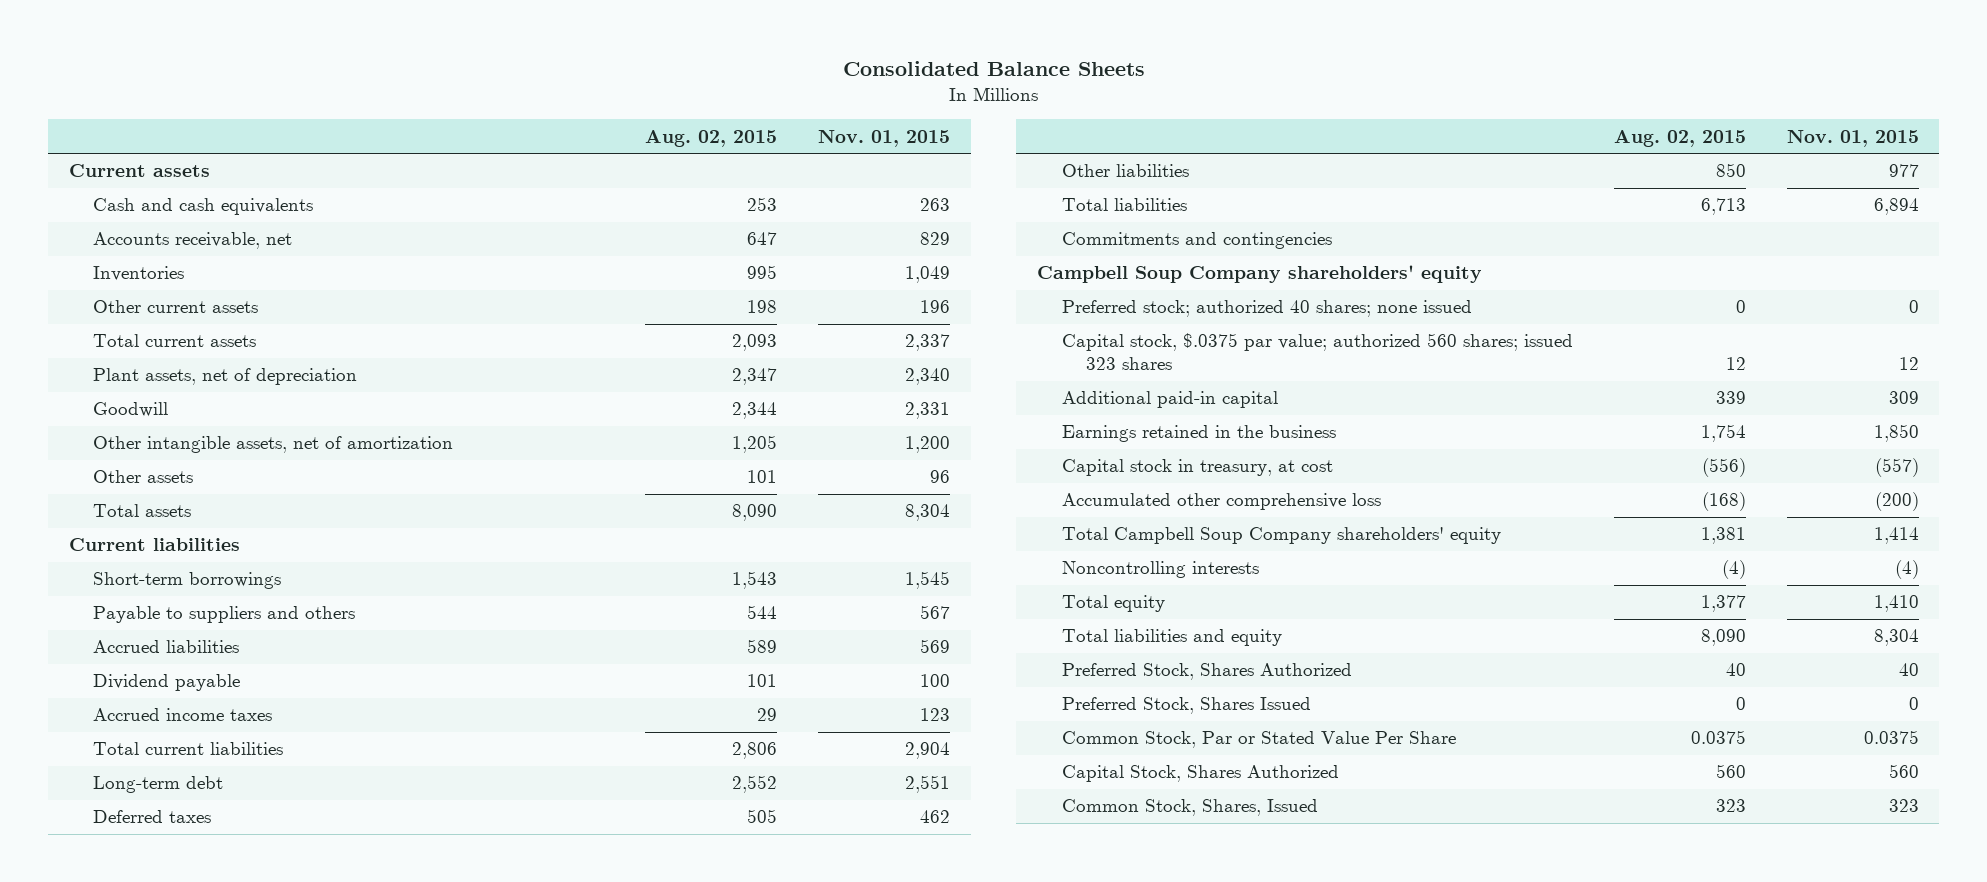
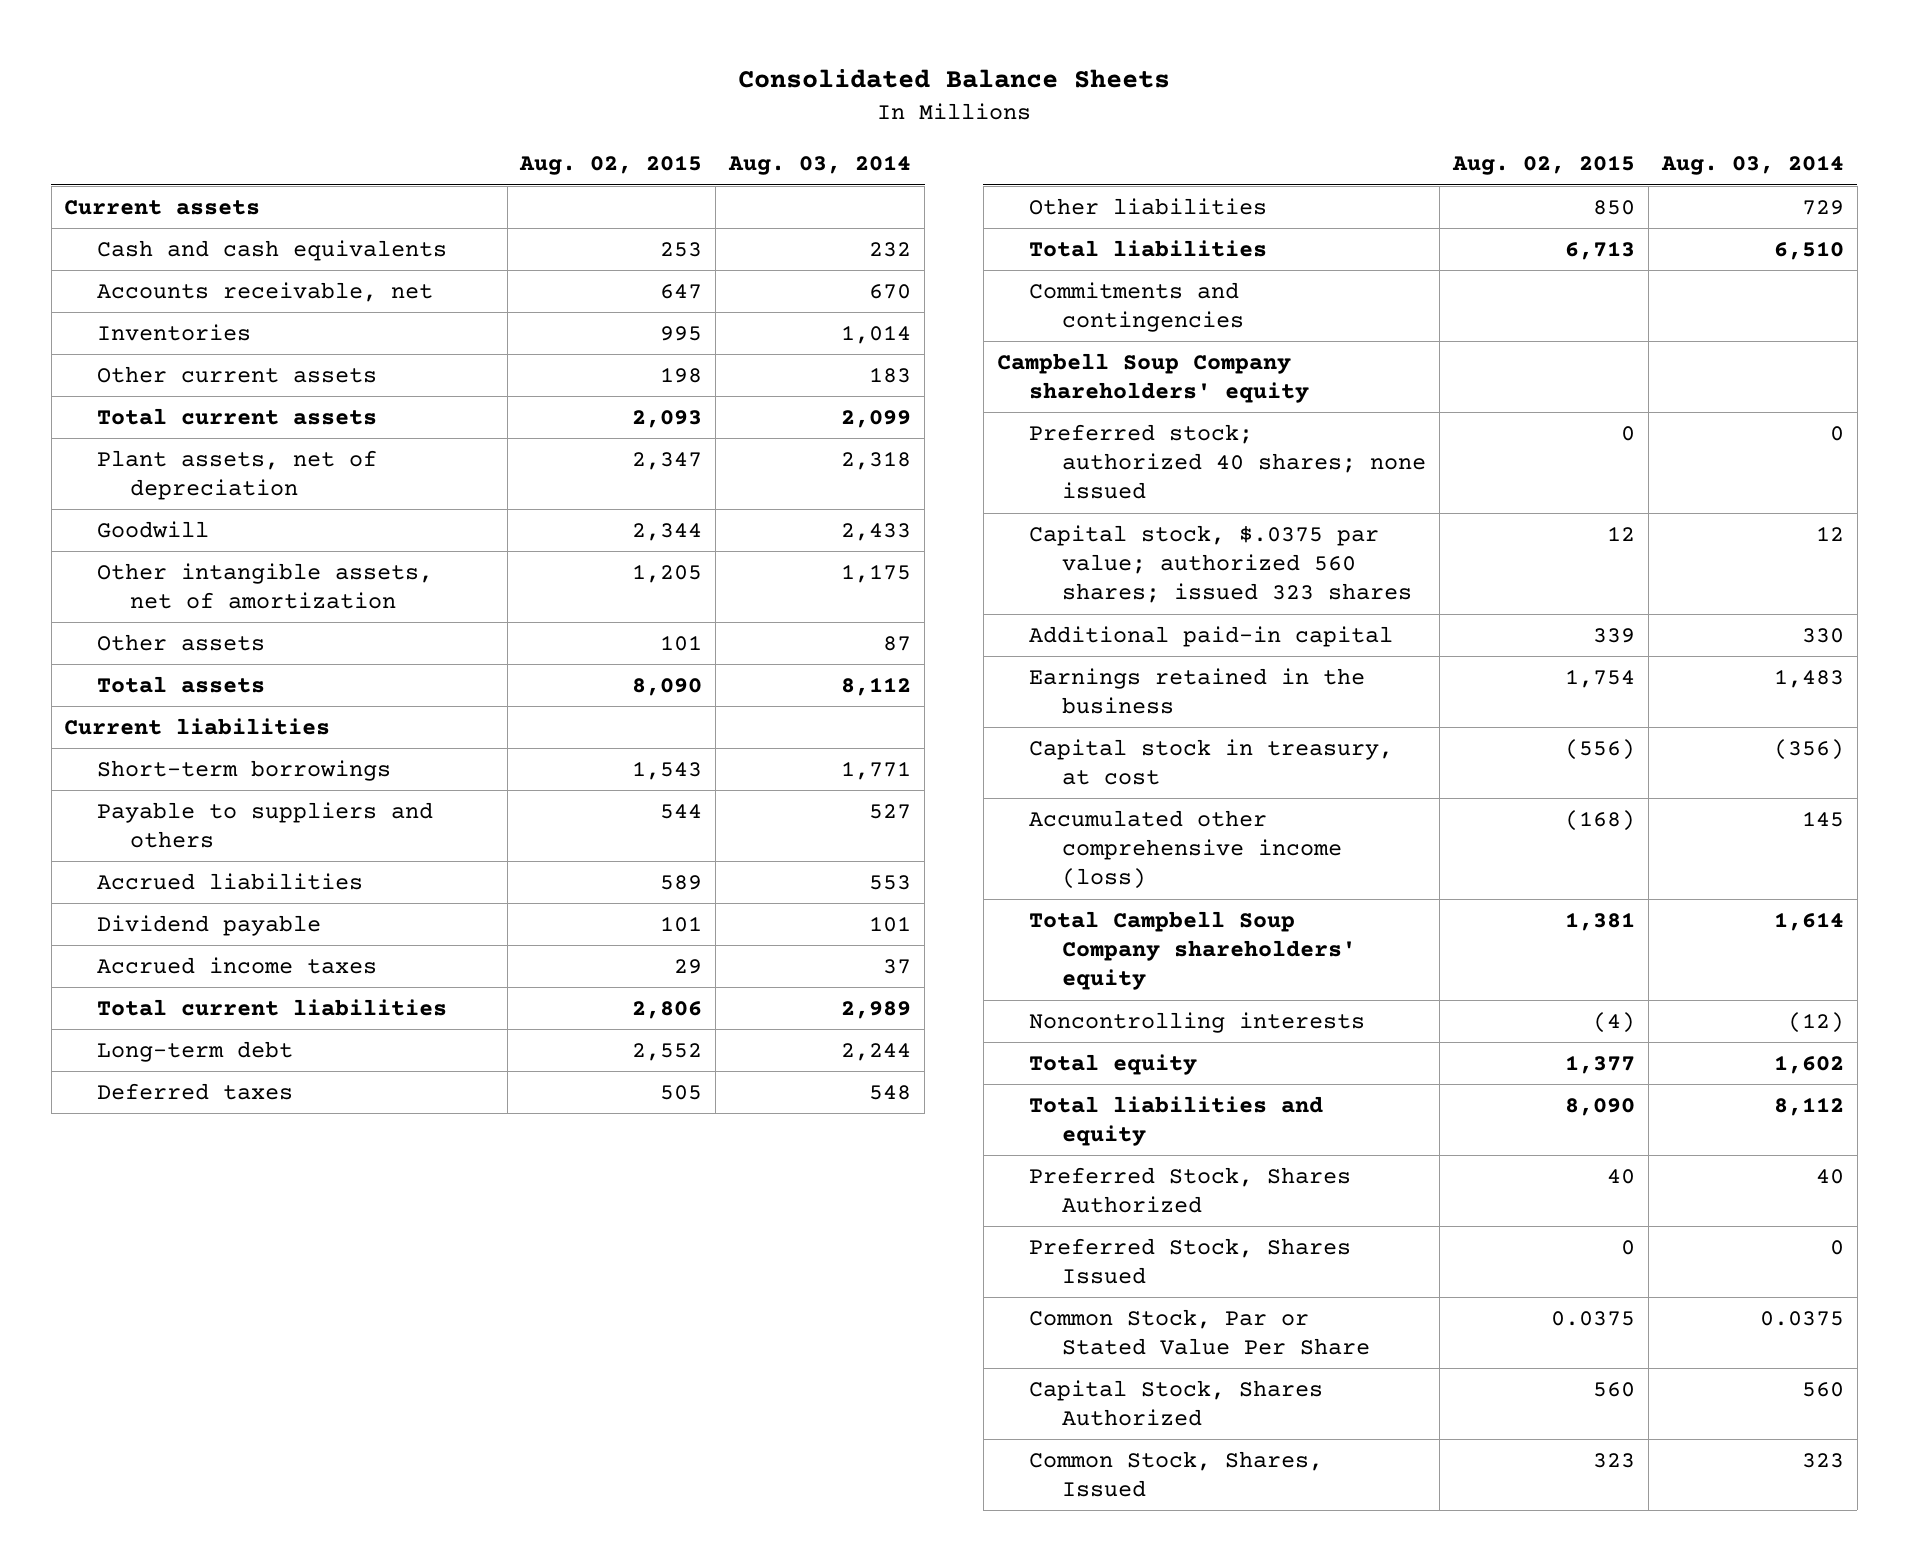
- | Aug. 02, 2015 | Nov. 01, 2015
+ | Aug. 02, 2015 | Aug. 03, 2014
- Accumulated other comprehensive loss | (168) | (200)
+ Accumulated other comprehensive income (loss) | (168) | 145

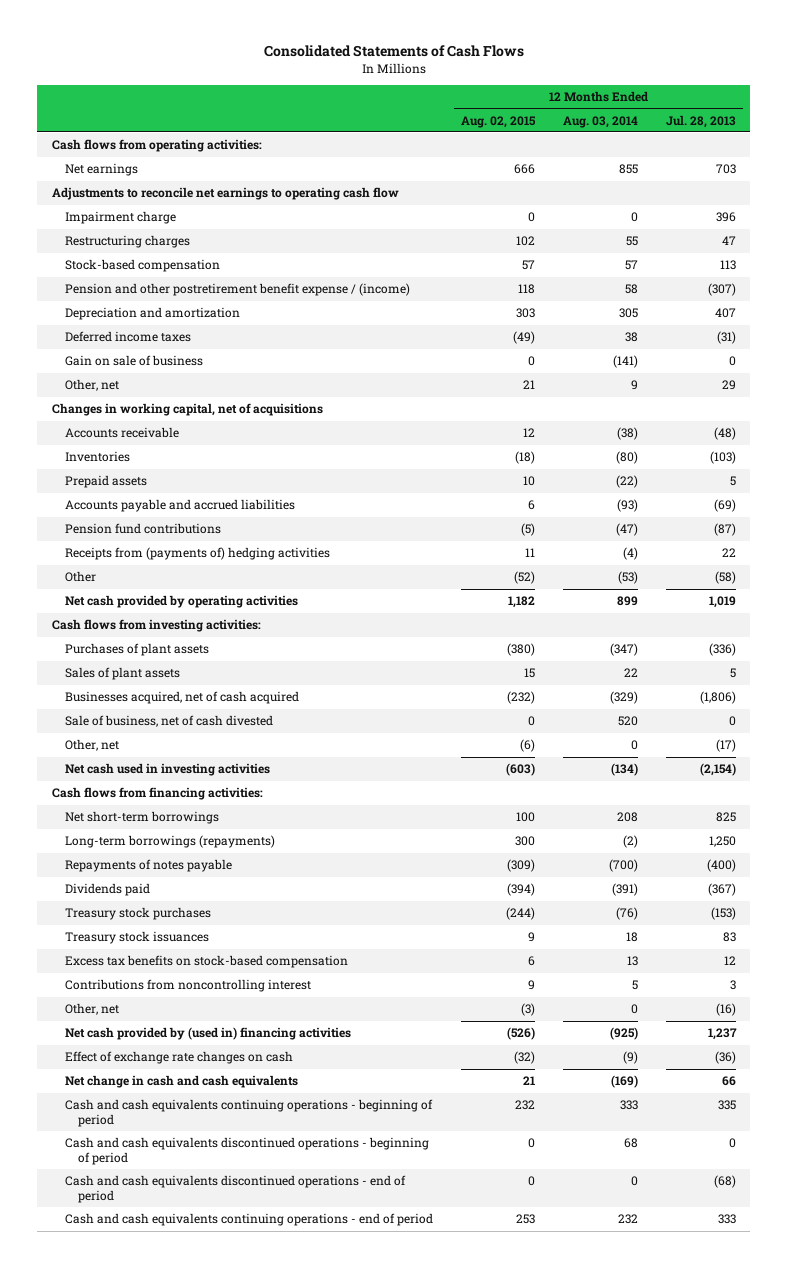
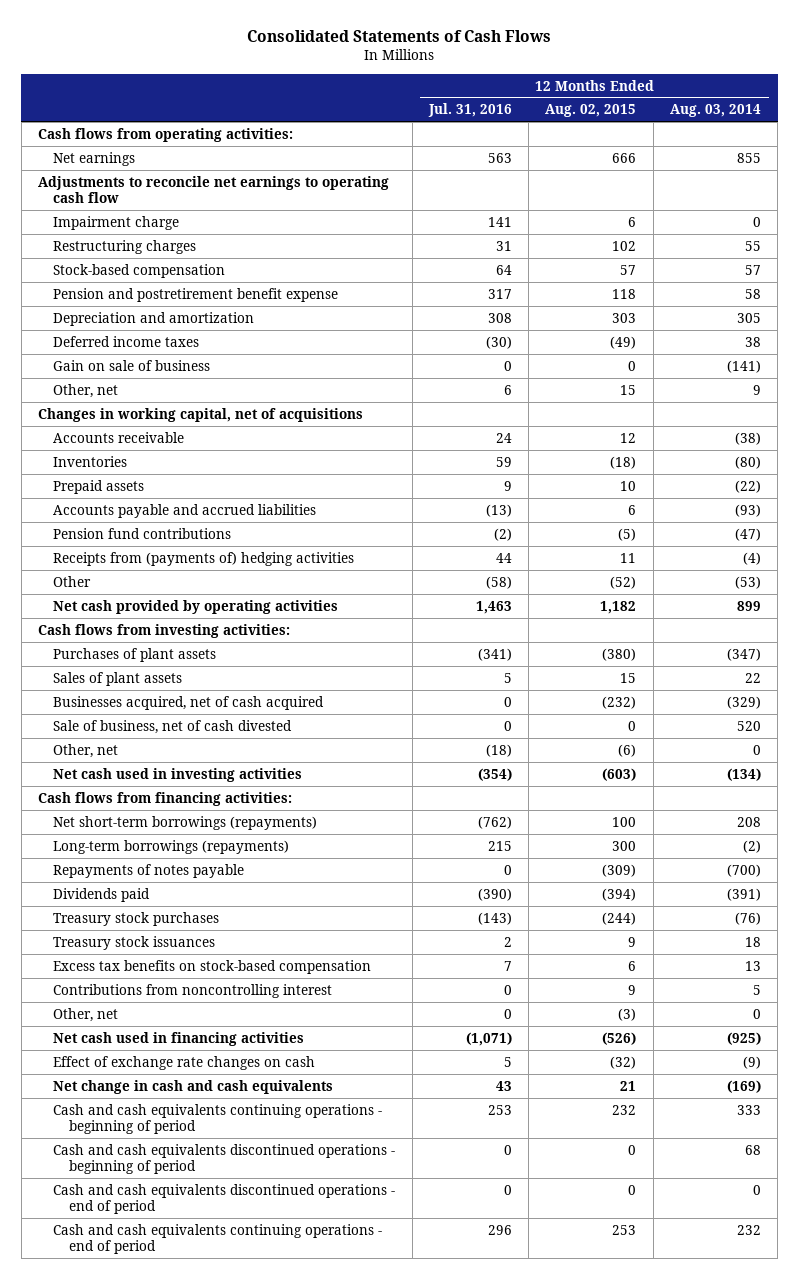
- | 12 Months Ended Aug. 02, 2015 | 12 Months Ended Aug. 03, 2014 | 12 Months Ended Jul. 28, 2013
+ | 12 Months Ended Jul. 31, 2016 | 12 Months Ended Aug. 02, 2015 | 12 Months Ended Aug. 03, 2014
- Impairment charge | 0 | 0 | 396
+ Impairment charge | 141 | 6 | 0
- Pension and other postretirement benefit expense / (income) | 118 | 58 | (307)
+ Pension and postretirement benefit expense | 317 | 118 | 58
- Other, net | 21 | 9 | 29
+ Other, net | 6 | 15 | 9
- Net short-term borrowings | 100 | 208 | 825
+ Net short-term borrowings (repayments) | (762) | 100 | 208
- Net cash provided by (used in) financing activities | (526) | (925) | 1,237
+ Net cash used in financing activities | (1,071) | (526) | (925)

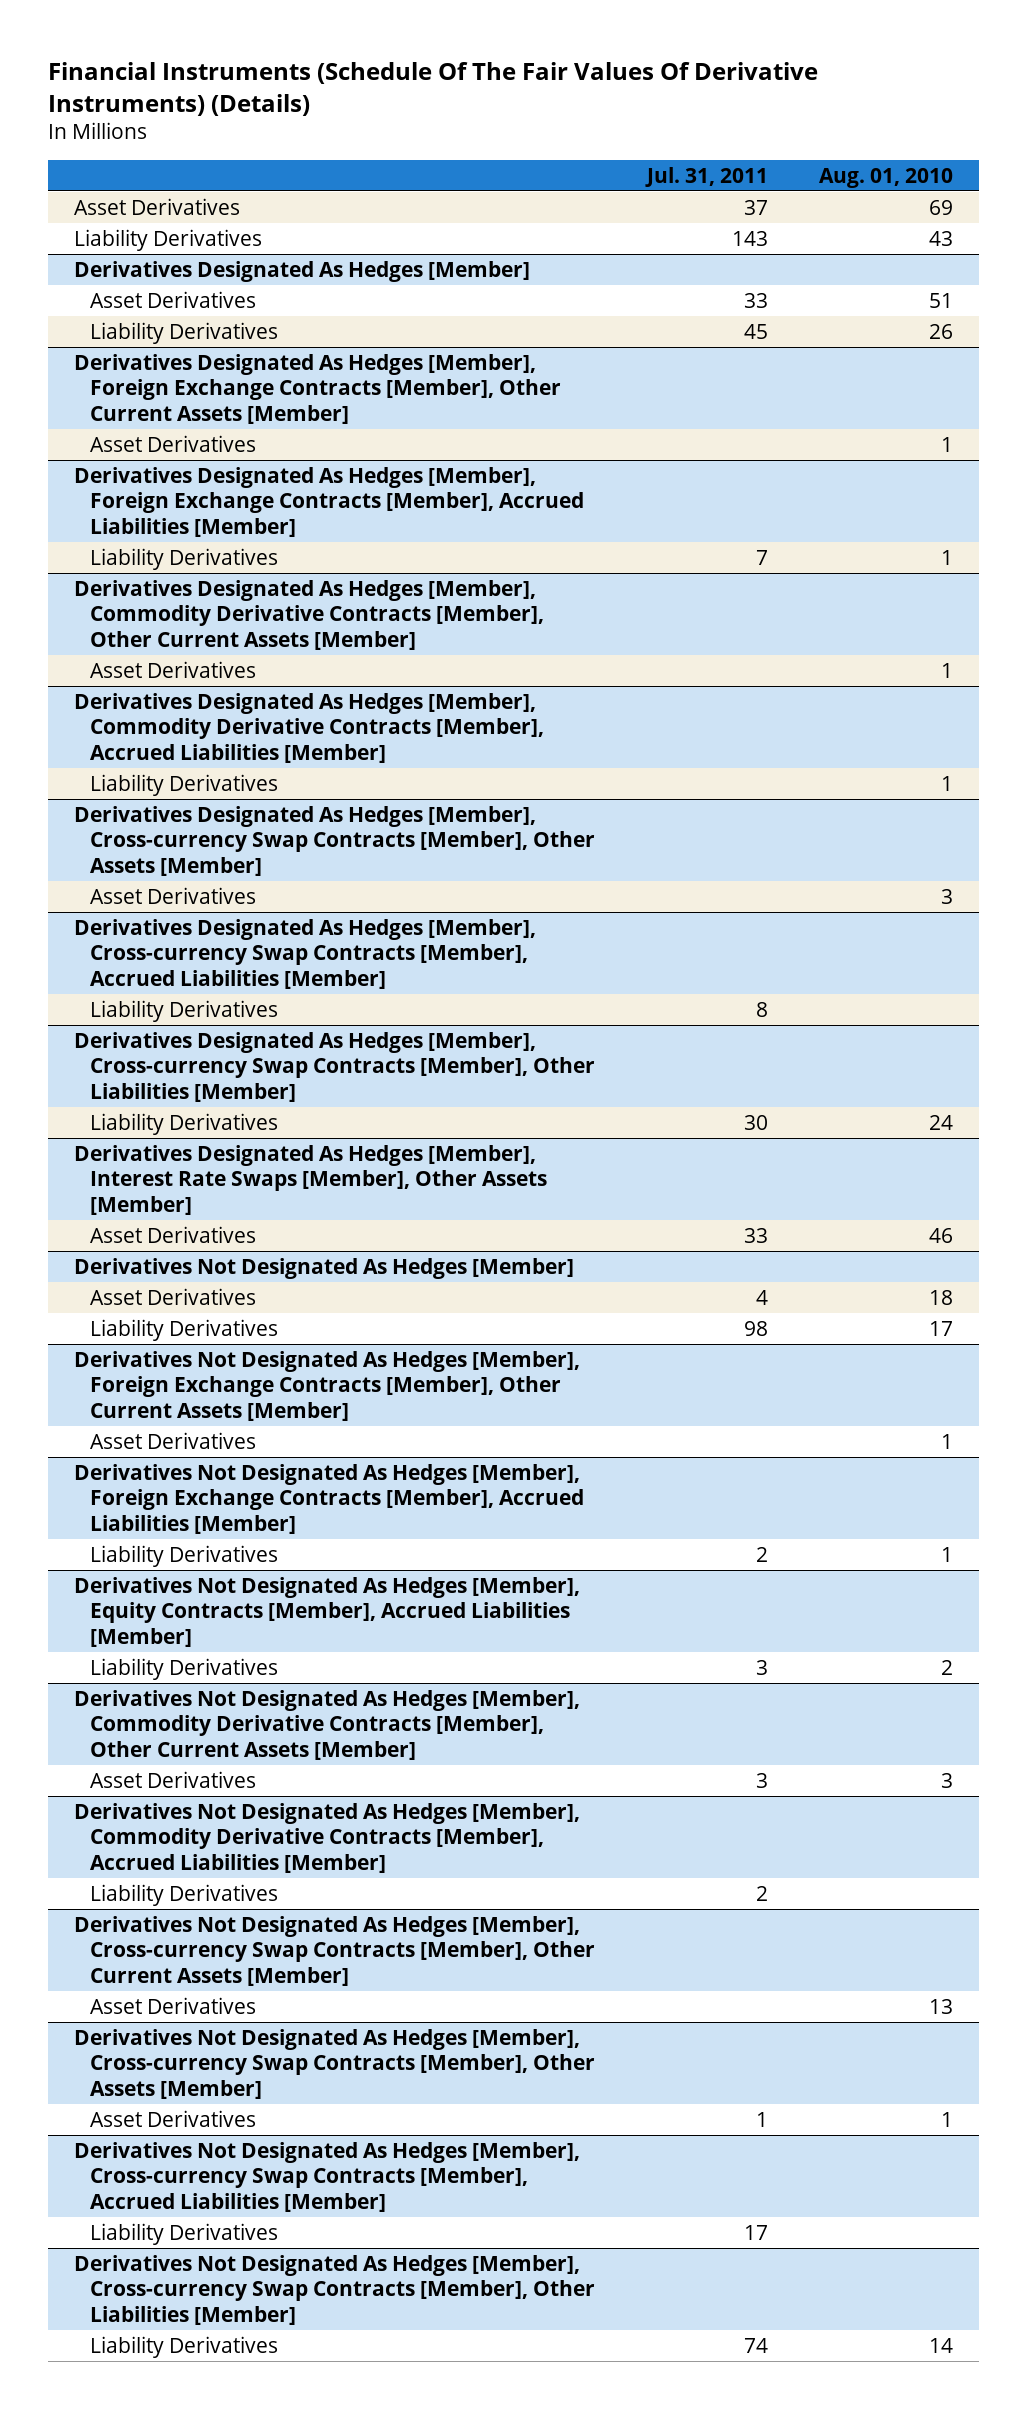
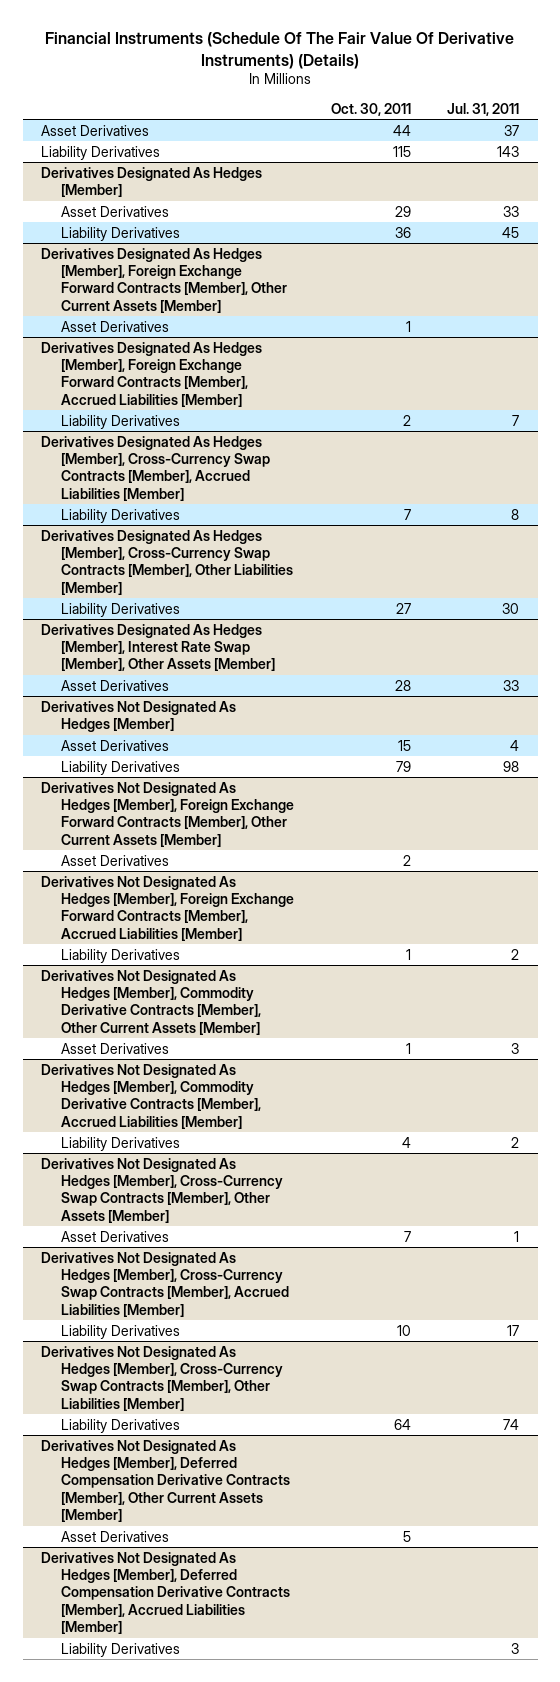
- Financial Instruments (Schedule Of The Fair Values Of Derivative Instruments) (Details)
+ Financial Instruments (Schedule Of The Fair Value Of Derivative Instruments) (Details)
- | Jul. 31, 2011 | Aug. 01, 2010
+ | Oct. 30, 2011 | Jul. 31, 2011
- Derivatives Designated As Hedges [Member], Foreign Exchange Contracts [Member], Other Current Assets [Member]
+ Derivatives Designated As Hedges [Member], Foreign Exchange Forward Contracts [Member], Other Current Assets [Member]
- Derivatives Designated As Hedges [Member], Foreign Exchange Contracts [Member], Accrued Liabilities [Member]
+ Derivatives Designated As Hedges [Member], Foreign Exchange Forward Contracts [Member], Accrued Liabilities [Member]
- Derivatives Designated As Hedges [Member], Commodity Derivative Contracts [Member], Other Current Assets [Member]
- Asset Derivatives | | 1
- Derivatives Designated As Hedges [Member], Commodity Derivative Contracts [Member], Accrued Liabilities [Member]
- Liability Derivatives | | 1
- Derivatives Designated As Hedges [Member], Cross-currency Swap Contracts [Member], Other Assets [Member]
- Asset Derivatives | | 3
- Derivatives Designated As Hedges [Member], Cross-currency Swap Contracts [Member], Accrued Liabilities [Member]
+ Derivatives Designated As Hedges [Member], Cross-Currency Swap Contracts [Member], Accrued Liabilities [Member]
- Derivatives Designated As Hedges [Member], Cross-currency Swap Contracts [Member], Other Liabilities [Member]
+ Derivatives Designated As Hedges [Member], Cross-Currency Swap Contracts [Member], Other Liabilities [Member]
- Derivatives Designated As Hedges [Member], Interest Rate Swaps [Member], Other Assets [Member]
+ Derivatives Designated As Hedges [Member], Interest Rate Swap [Member], Other Assets [Member]
- Derivatives Not Designated As Hedges [Member], Foreign Exchange Contracts [Member], Other Current Assets [Member]
+ Derivatives Not Designated As Hedges [Member], Foreign Exchange Forward Contracts [Member], Other Current Assets [Member]
- Derivatives Not Designated As Hedges [Member], Foreign Exchange Contracts [Member], Accrued Liabilities [Member]
+ Derivatives Not Designated As Hedges [Member], Foreign Exchange Forward Contracts [Member], Accrued Liabilities [Member]
- Derivatives Not Designated As Hedges [Member], Equity Contracts [Member], Accrued Liabilities [Member]
- Liability Derivatives | 3 | 2
- Derivatives Not Designated As Hedges [Member], Cross-currency Swap Contracts [Member], Other Current Assets [Member]
- Asset Derivatives | | 13
- Derivatives Not Designated As Hedges [Member], Cross-currency Swap Contracts [Member], Other Assets [Member]
+ Derivatives Not Designated As Hedges [Member], Cross-Currency Swap Contracts [Member], Other Assets [Member]
- Derivatives Not Designated As Hedges [Member], Cross-currency Swap Contracts [Member], Accrued Liabilities [Member]
+ Derivatives Not Designated As Hedges [Member], Cross-Currency Swap Contracts [Member], Accrued Liabilities [Member]
- Derivatives Not Designated As Hedges [Member], Cross-currency Swap Contracts [Member], Other Liabilities [Member]
+ Derivatives Not Designated As Hedges [Member], Cross-Currency Swap Contracts [Member], Other Liabilities [Member]
+ Derivatives Not Designated As Hedges [Member], Deferred Compensation Derivative Contracts [Member], Other Current Assets [Member]
+ Asset Derivatives | 5 |
+ Derivatives Not Designated As Hedges [Member], Deferred Compensation Derivative Contracts [Member], Accrued Liabilities [Member]
+ Liability Derivatives | | 3

